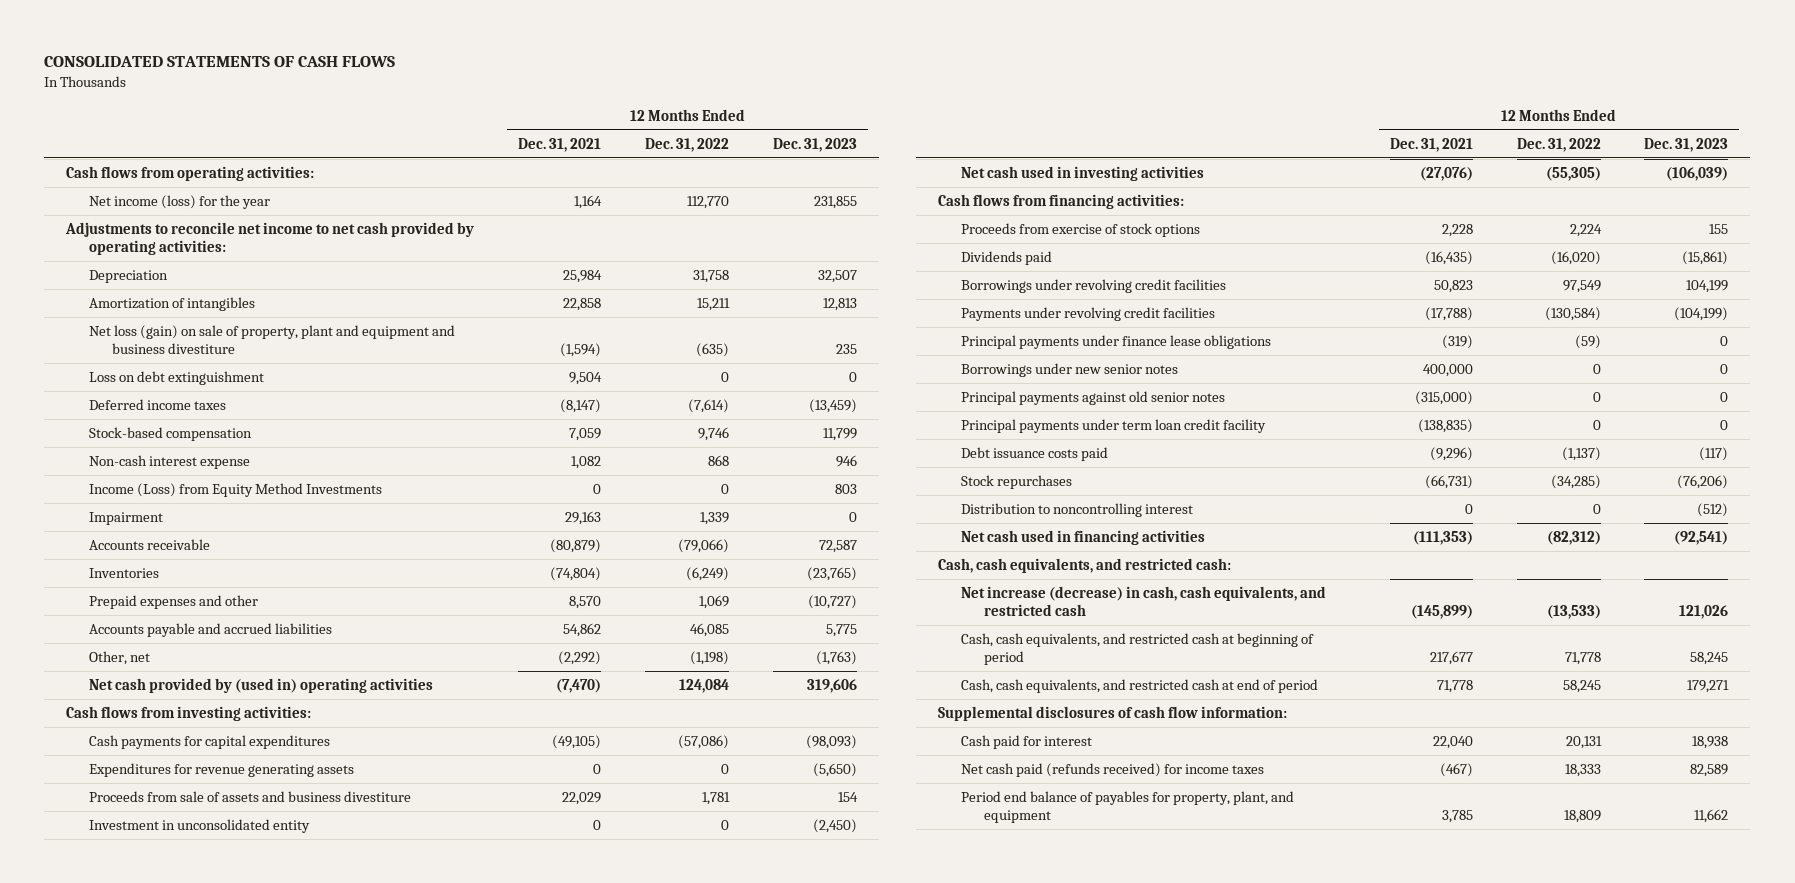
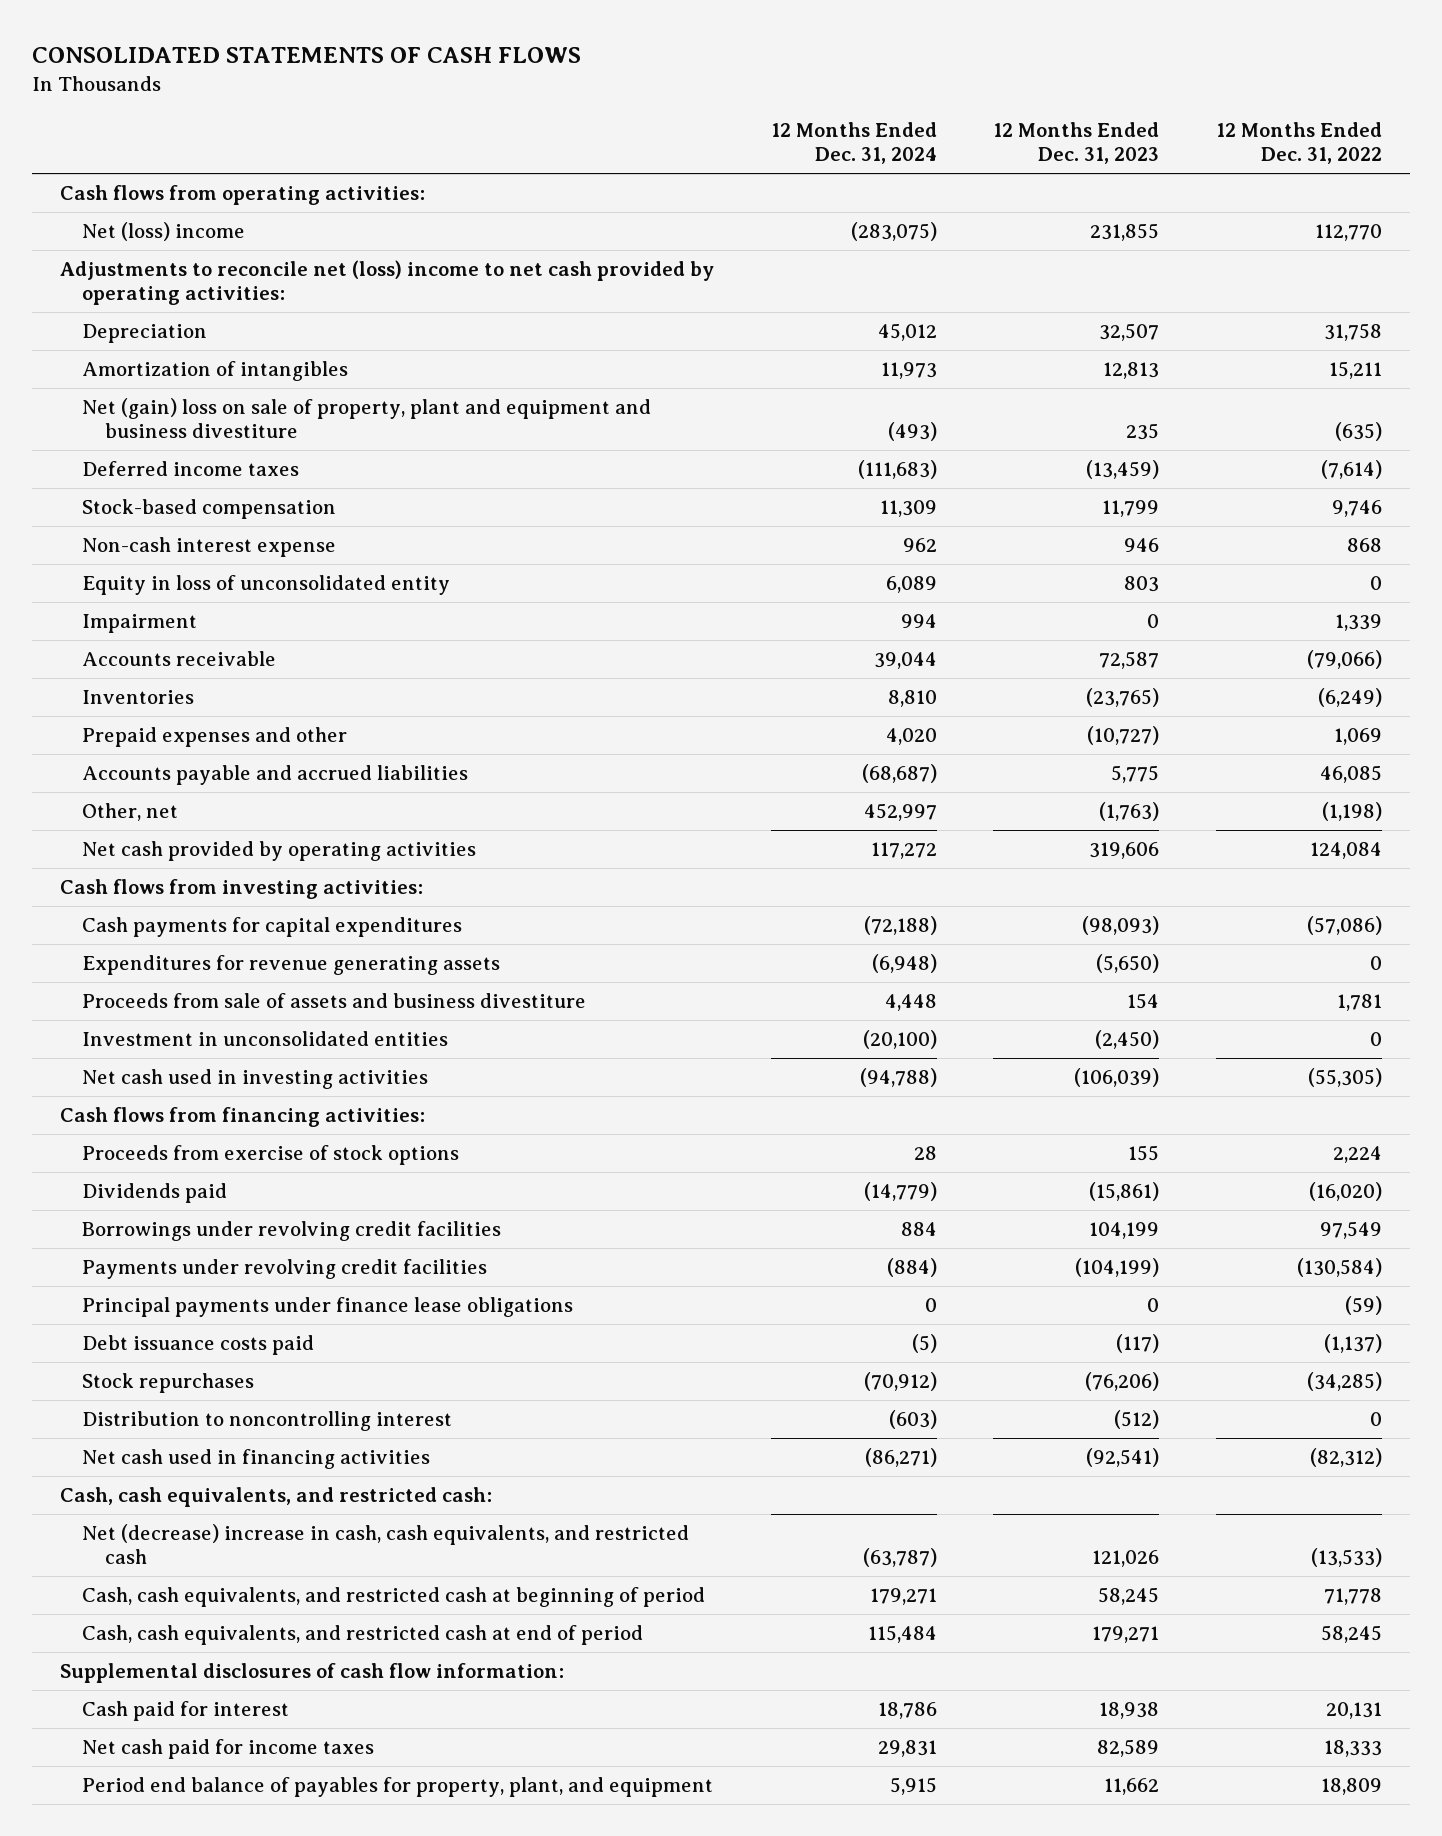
- | 12 Months Ended Dec. 31, 2021 | 12 Months Ended Dec. 31, 2022 | 12 Months Ended Dec. 31, 2023
+ | 12 Months Ended Dec. 31, 2024 | 12 Months Ended Dec. 31, 2023 | 12 Months Ended Dec. 31, 2022
- Net income (loss) for the year | 1,164 | 112,770 | 231,855
- Adjustments to reconcile net income to net cash provided by operating activities:
+ Net (loss) income | (283,075) | 231,855 | 112,770
+ Adjustments to reconcile net (loss) income to net cash provided by operating activities:
- Net loss (gain) on sale of property, plant and equipment and business divestiture | (1,594) | (635) | 235
- Loss on debt extinguishment | 9,504 | 0 | 0
+ Net (gain) loss on sale of property, plant and equipment and business divestiture | (493) | 235 | (635)
- Income (Loss) from Equity Method Investments | 0 | 0 | 803
+ Equity in loss of unconsolidated entity | 6,089 | 803 | 0
- Net cash provided by (used in) operating activities | (7,470) | 124,084 | 319,606
+ Net cash provided by operating activities | 117,272 | 319,606 | 124,084
- Investment in unconsolidated entity | 0 | 0 | (2,450)
+ Investment in unconsolidated entities | (20,100) | (2,450) | 0
- Borrowings under new senior notes | 400,000 | 0 | 0
- Principal payments against old senior notes | (315,000) | 0 | 0
- Principal payments under term loan credit facility | (138,835) | 0 | 0
- Net increase (decrease) in cash, cash equivalents, and restricted cash | (145,899) | (13,533) | 121,026
+ Net (decrease) increase in cash, cash equivalents, and restricted cash | (63,787) | 121,026 | (13,533)
- Net cash paid (refunds received) for income taxes | (467) | 18,333 | 82,589
+ Net cash paid for income taxes | 29,831 | 82,589 | 18,333

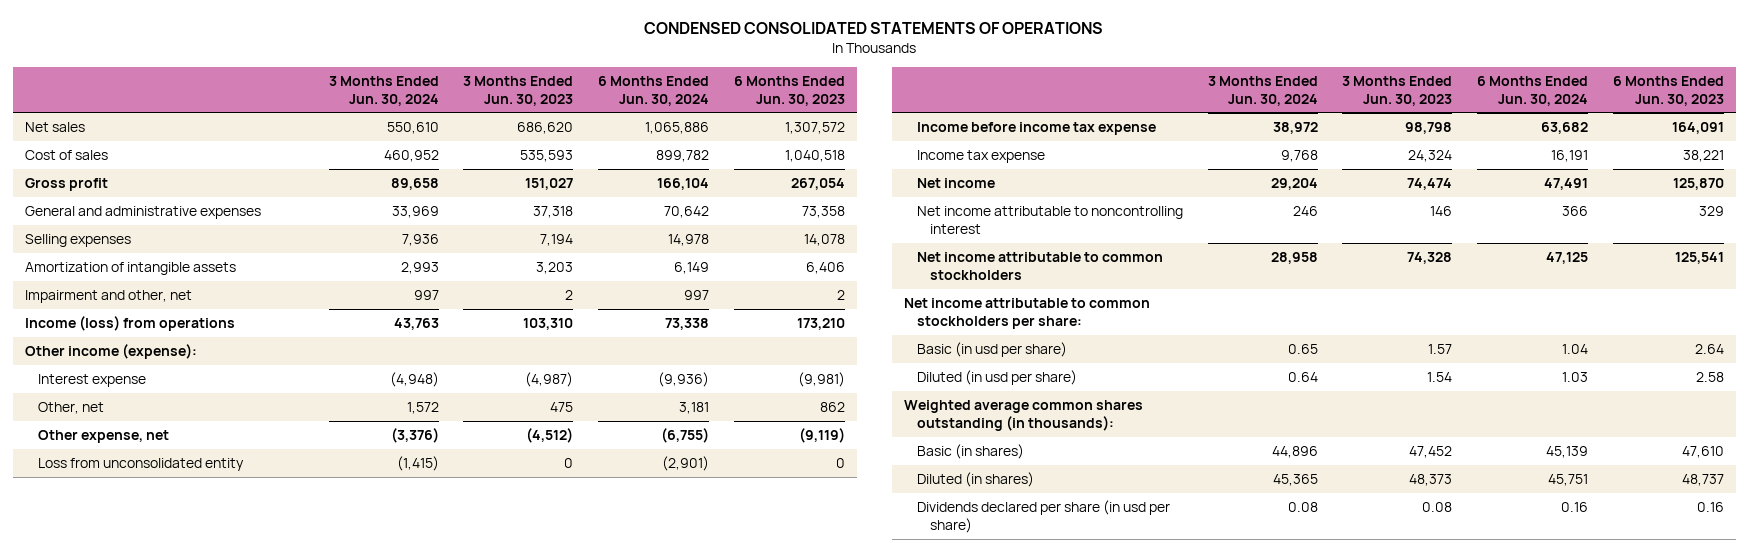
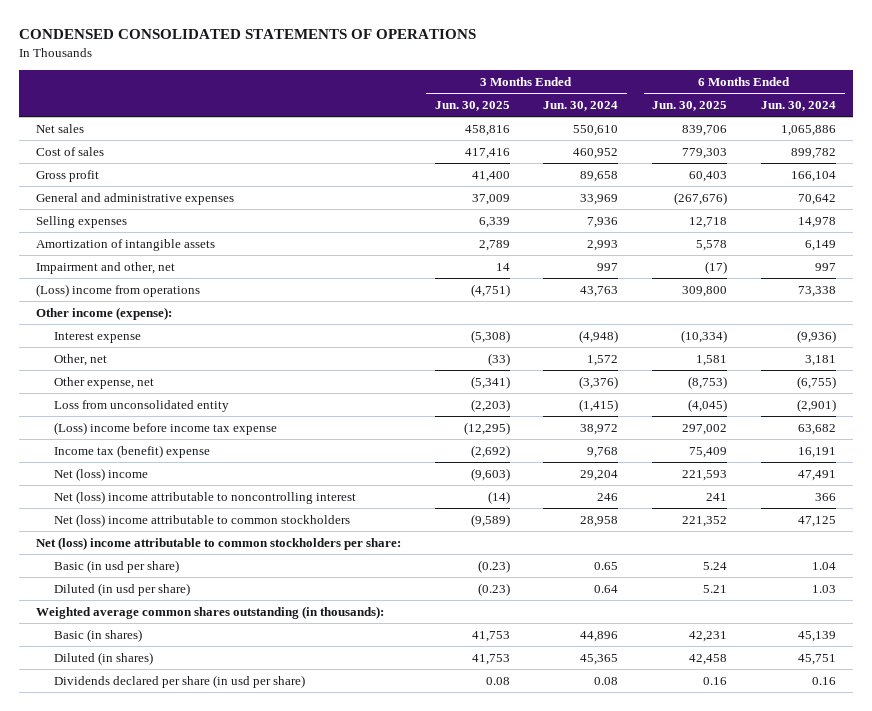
- | 3 Months Ended Jun. 30, 2024 | 3 Months Ended Jun. 30, 2023 | 6 Months Ended Jun. 30, 2024 | 6 Months Ended Jun. 30, 2023
+ | 3 Months Ended Jun. 30, 2025 | 3 Months Ended Jun. 30, 2024 | 6 Months Ended Jun. 30, 2025 | 6 Months Ended Jun. 30, 2024
- Income (loss) from operations | 43,763 | 103,310 | 73,338 | 173,210
+ (Loss) income from operations | (4,751) | 43,763 | 309,800 | 73,338
- Income before income tax expense | 38,972 | 98,798 | 63,682 | 164,091
- Income tax expense | 9,768 | 24,324 | 16,191 | 38,221
- Net income | 29,204 | 74,474 | 47,491 | 125,870
- Net income attributable to noncontrolling interest | 246 | 146 | 366 | 329
- Net income attributable to common stockholders | 28,958 | 74,328 | 47,125 | 125,541
- Net income attributable to common stockholders per share:
+ (Loss) income before income tax expense | (12,295) | 38,972 | 297,002 | 63,682
+ Income tax (benefit) expense | (2,692) | 9,768 | 75,409 | 16,191
+ Net (loss) income | (9,603) | 29,204 | 221,593 | 47,491
+ Net (loss) income attributable to noncontrolling interest | (14) | 246 | 241 | 366
+ Net (loss) income attributable to common stockholders | (9,589) | 28,958 | 221,352 | 47,125
+ Net (loss) income attributable to common stockholders per share:

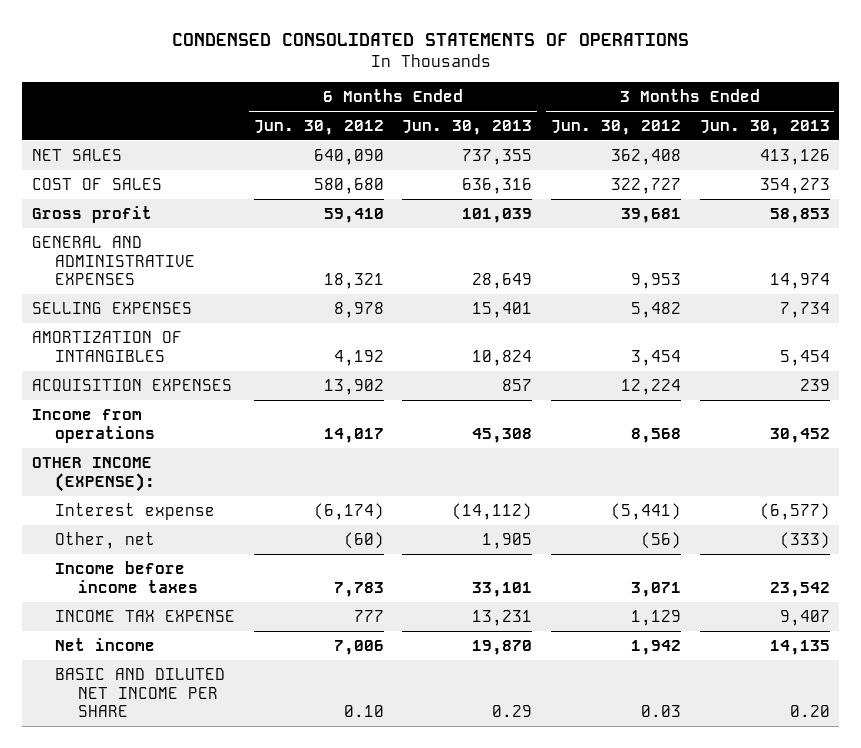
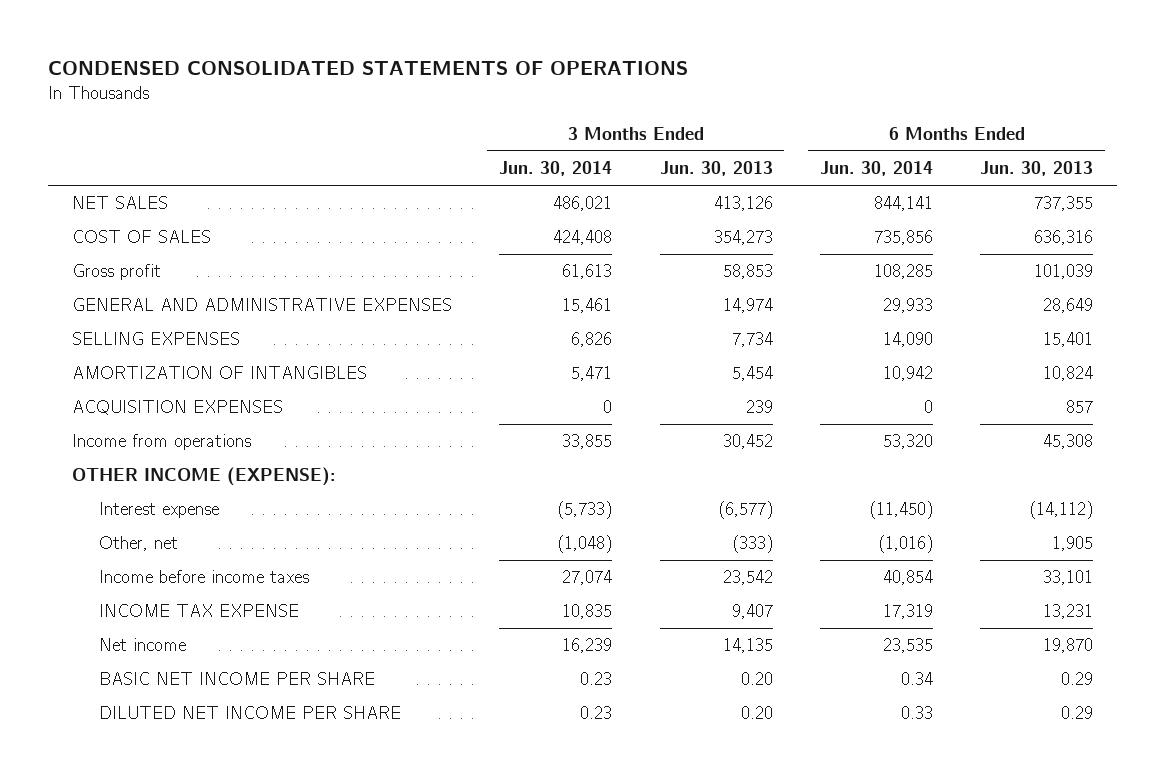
- | 6 Months Ended Jun. 30, 2012 | 6 Months Ended Jun. 30, 2013 | 3 Months Ended Jun. 30, 2012 | 3 Months Ended Jun. 30, 2013
+ | 3 Months Ended Jun. 30, 2014 | 3 Months Ended Jun. 30, 2013 | 6 Months Ended Jun. 30, 2014 | 6 Months Ended Jun. 30, 2013
- BASIC AND DILUTED NET INCOME PER SHARE | 0.10 | 0.29 | 0.03 | 0.20
+ BASIC NET INCOME PER SHARE | 0.23 | 0.20 | 0.34 | 0.29
+ DILUTED NET INCOME PER SHARE | 0.23 | 0.20 | 0.33 | 0.29

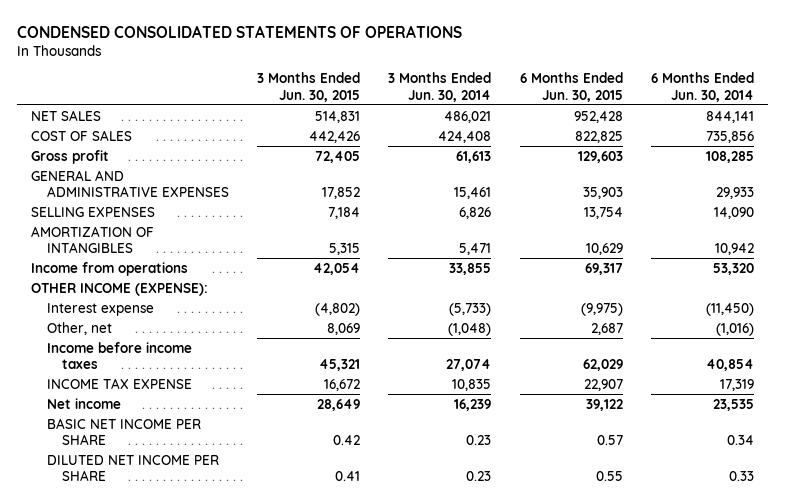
- | 3 Months Ended Jun. 30, 2014 | 3 Months Ended Jun. 30, 2013 | 6 Months Ended Jun. 30, 2014 | 6 Months Ended Jun. 30, 2013
+ | 3 Months Ended Jun. 30, 2015 | 3 Months Ended Jun. 30, 2014 | 6 Months Ended Jun. 30, 2015 | 6 Months Ended Jun. 30, 2014
- ACQUISITION EXPENSES | 0 | 239 | 0 | 857

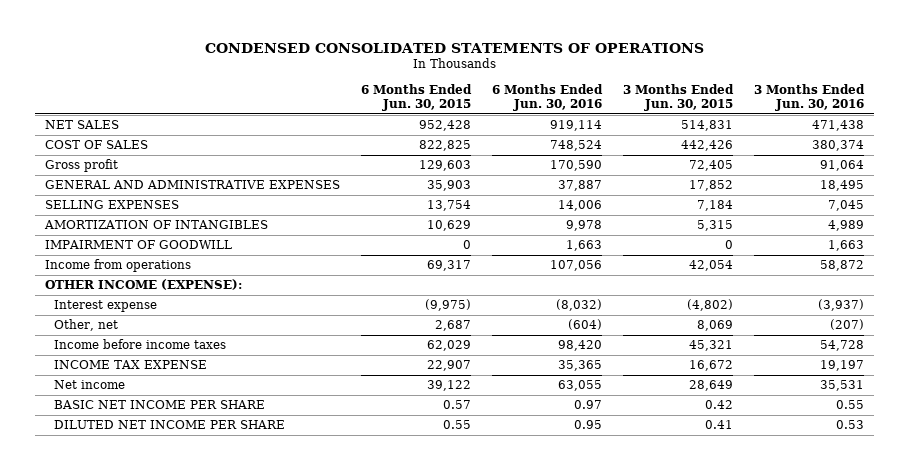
- | 3 Months Ended Jun. 30, 2015 | 3 Months Ended Jun. 30, 2014 | 6 Months Ended Jun. 30, 2015 | 6 Months Ended Jun. 30, 2014
+ | 6 Months Ended Jun. 30, 2015 | 6 Months Ended Jun. 30, 2016 | 3 Months Ended Jun. 30, 2015 | 3 Months Ended Jun. 30, 2016
+ IMPAIRMENT OF GOODWILL | 0 | 1,663 | 0 | 1,663

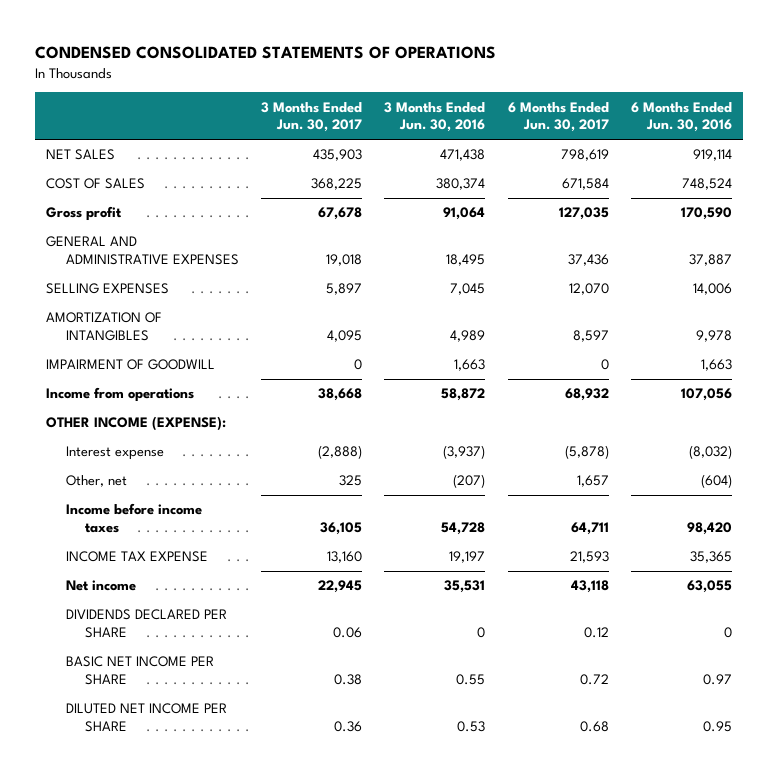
- | 6 Months Ended Jun. 30, 2015 | 6 Months Ended Jun. 30, 2016 | 3 Months Ended Jun. 30, 2015 | 3 Months Ended Jun. 30, 2016
+ | 3 Months Ended Jun. 30, 2017 | 3 Months Ended Jun. 30, 2016 | 6 Months Ended Jun. 30, 2017 | 6 Months Ended Jun. 30, 2016
+ DIVIDENDS DECLARED PER SHARE | 0.06 | 0 | 0.12 | 0

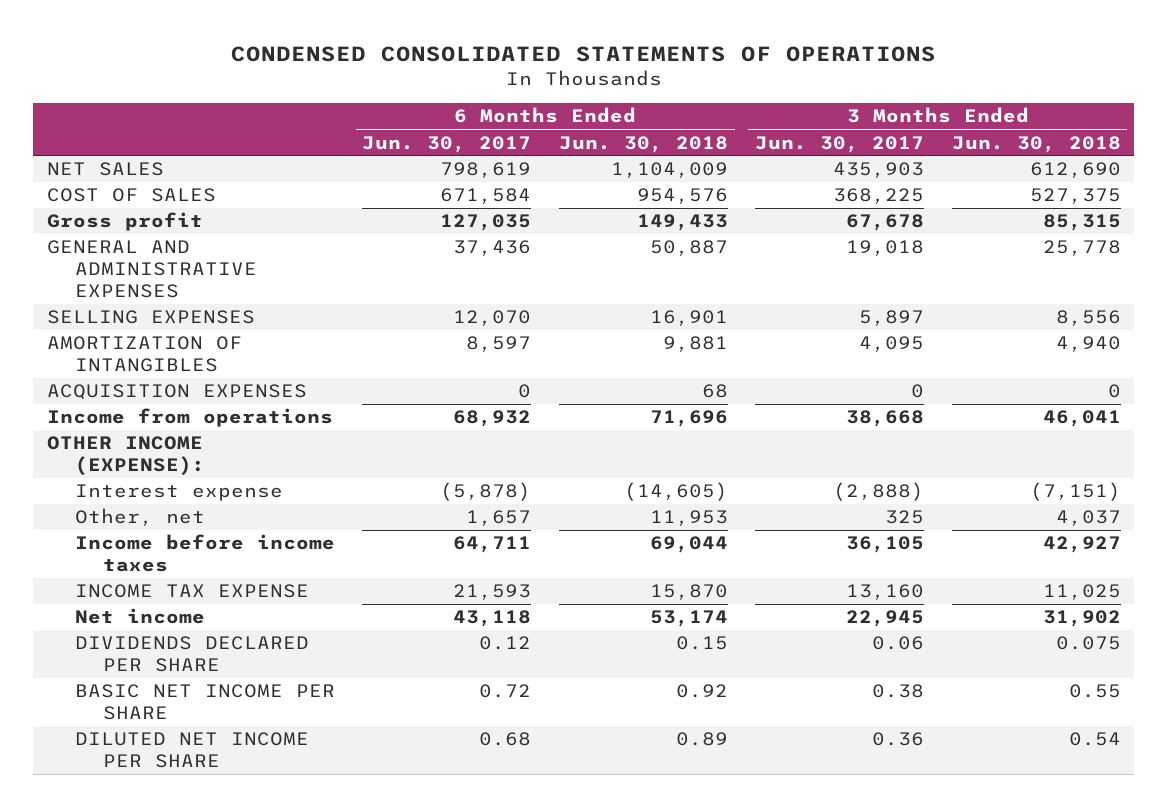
- | 3 Months Ended Jun. 30, 2017 | 3 Months Ended Jun. 30, 2016 | 6 Months Ended Jun. 30, 2017 | 6 Months Ended Jun. 30, 2016
+ | 6 Months Ended Jun. 30, 2017 | 6 Months Ended Jun. 30, 2018 | 3 Months Ended Jun. 30, 2017 | 3 Months Ended Jun. 30, 2018
- IMPAIRMENT OF GOODWILL | 0 | 1,663 | 0 | 1,663
+ ACQUISITION EXPENSES | 0 | 68 | 0 | 0

